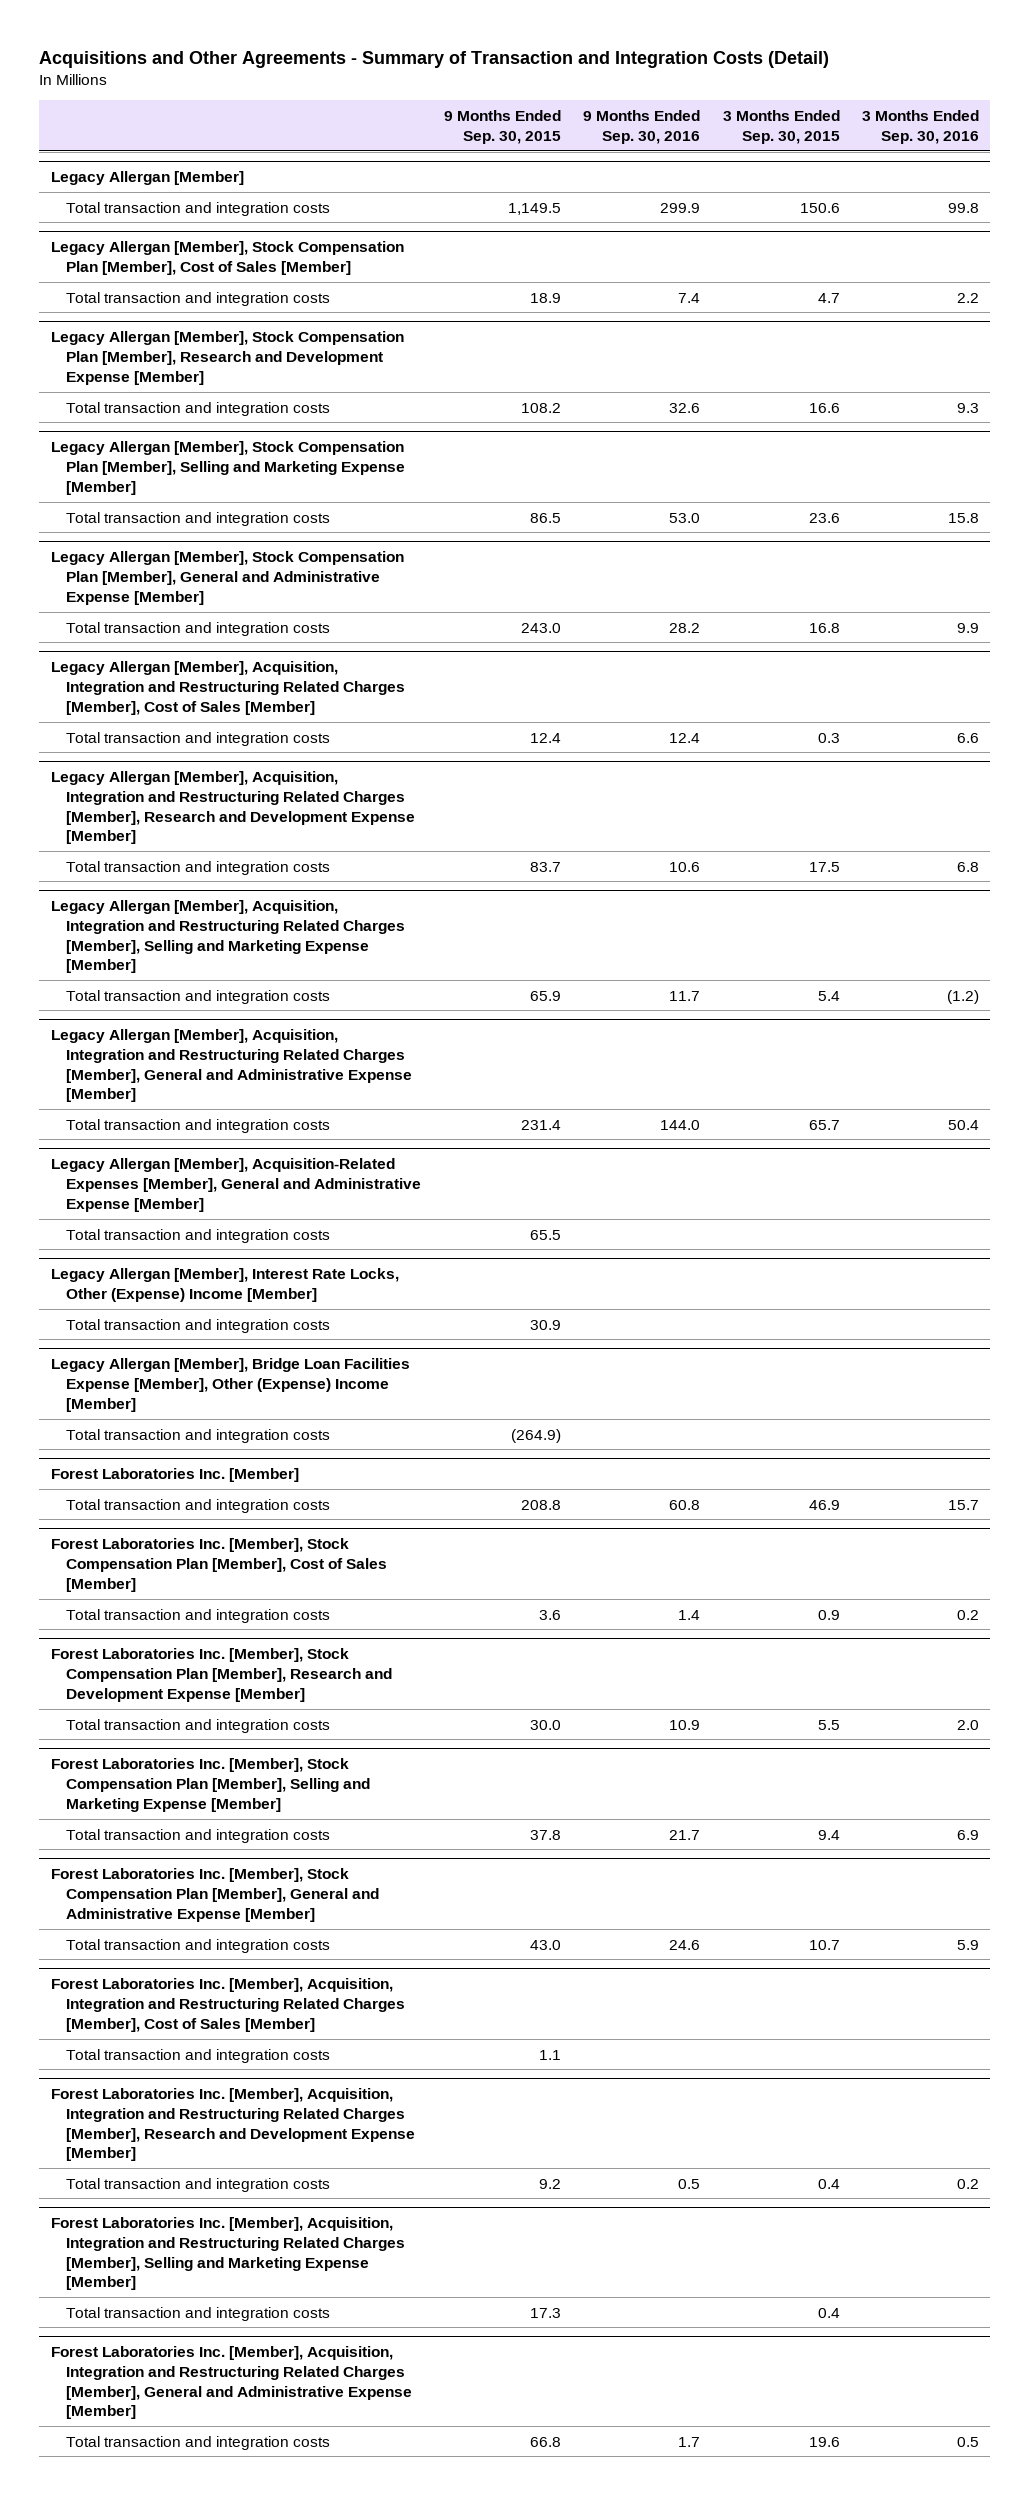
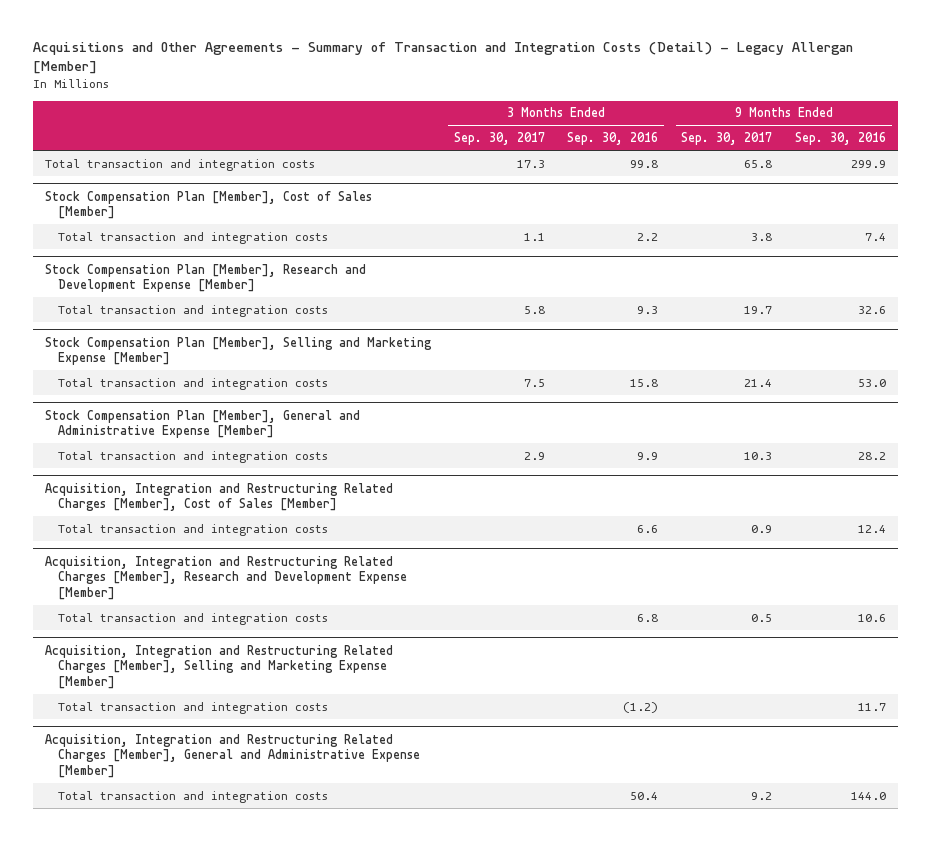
- Acquisitions and Other Agreements - Summary of Transaction and Integration Costs (Detail)
+ Acquisitions and Other Agreements - Summary of Transaction and Integration Costs (Detail) - Legacy Allergan [Member]
- | 9 Months Ended Sep. 30, 2015 | 9 Months Ended Sep. 30, 2016 | 3 Months Ended Sep. 30, 2015 | 3 Months Ended Sep. 30, 2016
+ | 3 Months Ended Sep. 30, 2017 | 3 Months Ended Sep. 30, 2016 | 9 Months Ended Sep. 30, 2017 | 9 Months Ended Sep. 30, 2016
- Legacy Allergan [Member]
- Legacy Allergan [Member], Stock Compensation Plan [Member], Cost of Sales [Member]
+ Stock Compensation Plan [Member], Cost of Sales [Member]
- Legacy Allergan [Member], Stock Compensation Plan [Member], Research and Development Expense [Member]
+ Stock Compensation Plan [Member], Research and Development Expense [Member]
- Legacy Allergan [Member], Stock Compensation Plan [Member], Selling and Marketing Expense [Member]
+ Stock Compensation Plan [Member], Selling and Marketing Expense [Member]
- Legacy Allergan [Member], Stock Compensation Plan [Member], General and Administrative Expense [Member]
+ Stock Compensation Plan [Member], General and Administrative Expense [Member]
- Legacy Allergan [Member], Acquisition, Integration and Restructuring Related Charges [Member], Cost of Sales [Member]
+ Acquisition, Integration and Restructuring Related Charges [Member], Cost of Sales [Member]
- Legacy Allergan [Member], Acquisition, Integration and Restructuring Related Charges [Member], Research and Development Expense [Member]
+ Acquisition, Integration and Restructuring Related Charges [Member], Research and Development Expense [Member]
- Legacy Allergan [Member], Acquisition, Integration and Restructuring Related Charges [Member], Selling and Marketing Expense [Member]
+ Acquisition, Integration and Restructuring Related Charges [Member], Selling and Marketing Expense [Member]
- Legacy Allergan [Member], Acquisition, Integration and Restructuring Related Charges [Member], General and Administrative Expense [Member]
+ Acquisition, Integration and Restructuring Related Charges [Member], General and Administrative Expense [Member]
- Legacy Allergan [Member], Acquisition-Related Expenses [Member], General and Administrative Expense [Member]
- Total transaction and integration costs | 65.5 | | |
- Legacy Allergan [Member], Interest Rate Locks, Other (Expense) Income [Member]
- Total transaction and integration costs | 30.9 | | |
- Legacy Allergan [Member], Bridge Loan Facilities Expense [Member], Other (Expense) Income [Member]
- Total transaction and integration costs | (264.9) | | |
- Forest Laboratories Inc. [Member]
- Total transaction and integration costs | 208.8 | 60.8 | 46.9 | 15.7
- Forest Laboratories Inc. [Member], Stock Compensation Plan [Member], Cost of Sales [Member]
- Total transaction and integration costs | 3.6 | 1.4 | 0.9 | 0.2
- Forest Laboratories Inc. [Member], Stock Compensation Plan [Member], Research and Development Expense [Member]
- Total transaction and integration costs | 30.0 | 10.9 | 5.5 | 2.0
- Forest Laboratories Inc. [Member], Stock Compensation Plan [Member], Selling and Marketing Expense [Member]
- Total transaction and integration costs | 37.8 | 21.7 | 9.4 | 6.9
- Forest Laboratories Inc. [Member], Stock Compensation Plan [Member], General and Administrative Expense [Member]
- Total transaction and integration costs | 43.0 | 24.6 | 10.7 | 5.9
- Forest Laboratories Inc. [Member], Acquisition, Integration and Restructuring Related Charges [Member], Cost of Sales [Member]
- Total transaction and integration costs | 1.1 | | |
- Forest Laboratories Inc. [Member], Acquisition, Integration and Restructuring Related Charges [Member], Research and Development Expense [Member]
- Total transaction and integration costs | 9.2 | 0.5 | 0.4 | 0.2
- Forest Laboratories Inc. [Member], Acquisition, Integration and Restructuring Related Charges [Member], Selling and Marketing Expense [Member]
- Total transaction and integration costs | 17.3 | | 0.4 |
- Forest Laboratories Inc. [Member], Acquisition, Integration and Restructuring Related Charges [Member], General and Administrative Expense [Member]
- Total transaction and integration costs | 66.8 | 1.7 | 19.6 | 0.5

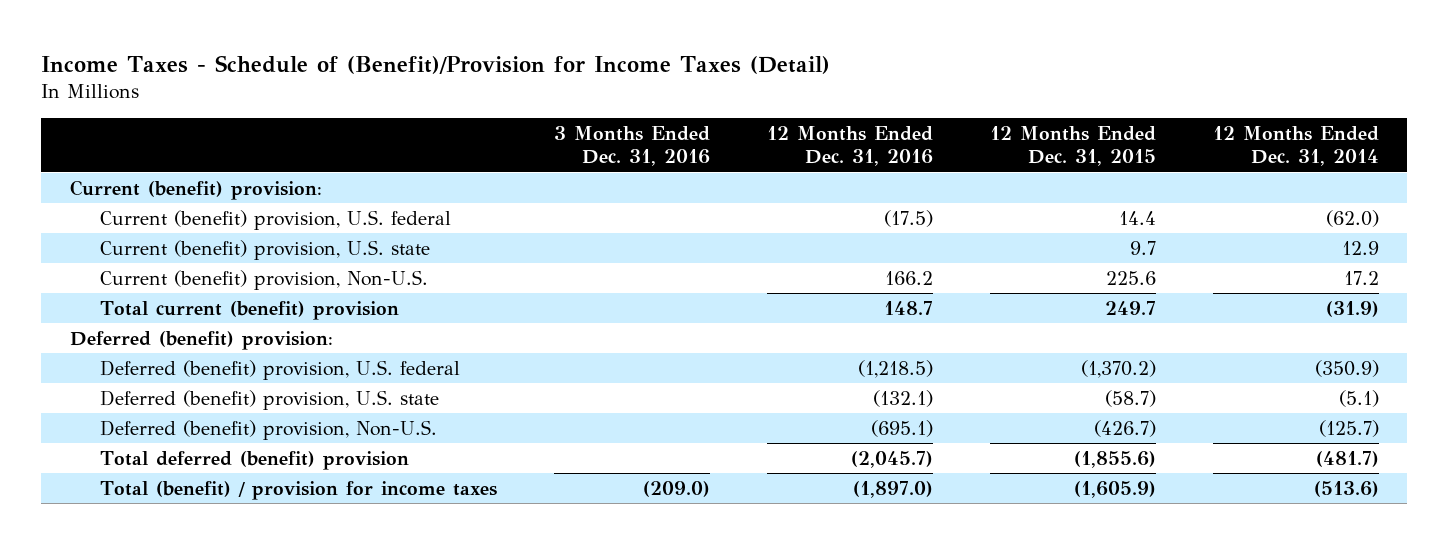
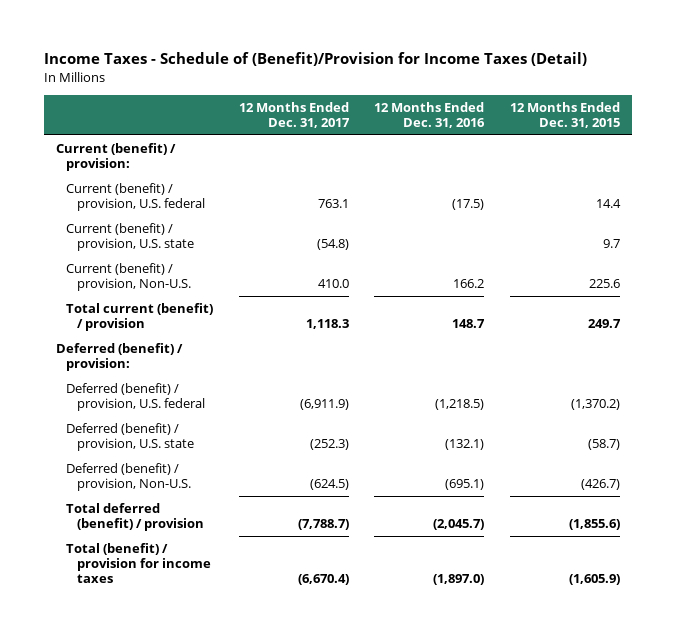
- | 3 Months Ended Dec. 31, 2016 | 12 Months Ended Dec. 31, 2016 | 12 Months Ended Dec. 31, 2015 | 12 Months Ended Dec. 31, 2014
+ | 12 Months Ended Dec. 31, 2017 | 12 Months Ended Dec. 31, 2016 | 12 Months Ended Dec. 31, 2015
- Current (benefit) provision:
- Current (benefit) provision, U.S. federal | | (17.5) | 14.4 | (62.0)
- Current (benefit) provision, U.S. state | | | 9.7 | 12.9
- Current (benefit) provision, Non-U.S. | | 166.2 | 225.6 | 17.2
- Total current (benefit) provision | | 148.7 | 249.7 | (31.9)
- Deferred (benefit) provision:
- Deferred (benefit) provision, U.S. federal | | (1,218.5) | (1,370.2) | (350.9)
- Deferred (benefit) provision, U.S. state | | (132.1) | (58.7) | (5.1)
- Deferred (benefit) provision, Non-U.S. | | (695.1) | (426.7) | (125.7)
- Total deferred (benefit) provision | | (2,045.7) | (1,855.6) | (481.7)
+ Current (benefit) / provision:
+ Current (benefit) / provision, U.S. federal | 763.1 | (17.5) | 14.4
+ Current (benefit) / provision, U.S. state | (54.8) | | 9.7
+ Current (benefit) / provision, Non-U.S. | 410.0 | 166.2 | 225.6
+ Total current (benefit) / provision | 1,118.3 | 148.7 | 249.7
+ Deferred (benefit) / provision:
+ Deferred (benefit) / provision, U.S. federal | (6,911.9) | (1,218.5) | (1,370.2)
+ Deferred (benefit) / provision, U.S. state | (252.3) | (132.1) | (58.7)
+ Deferred (benefit) / provision, Non-U.S. | (624.5) | (695.1) | (426.7)
+ Total deferred (benefit) / provision | (7,788.7) | (2,045.7) | (1,855.6)

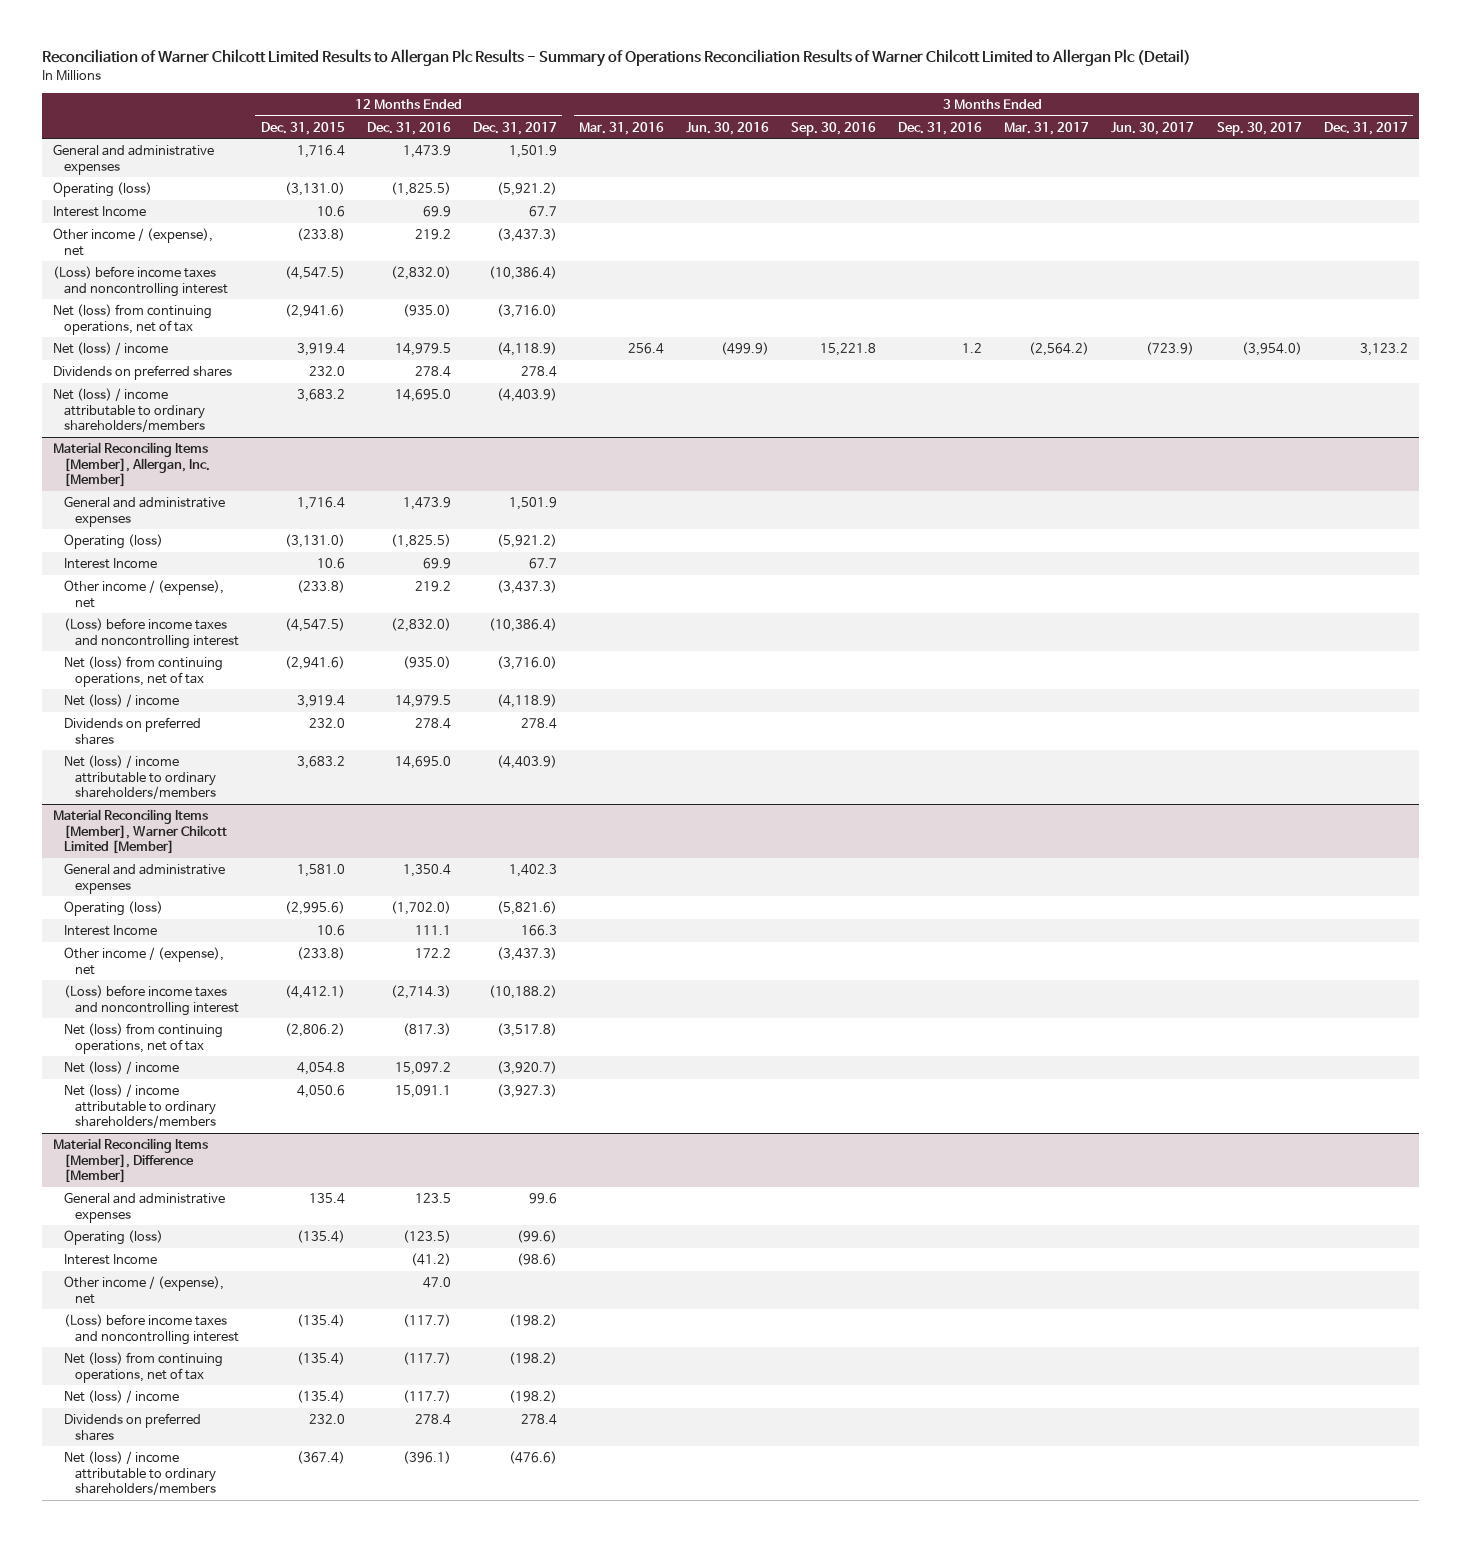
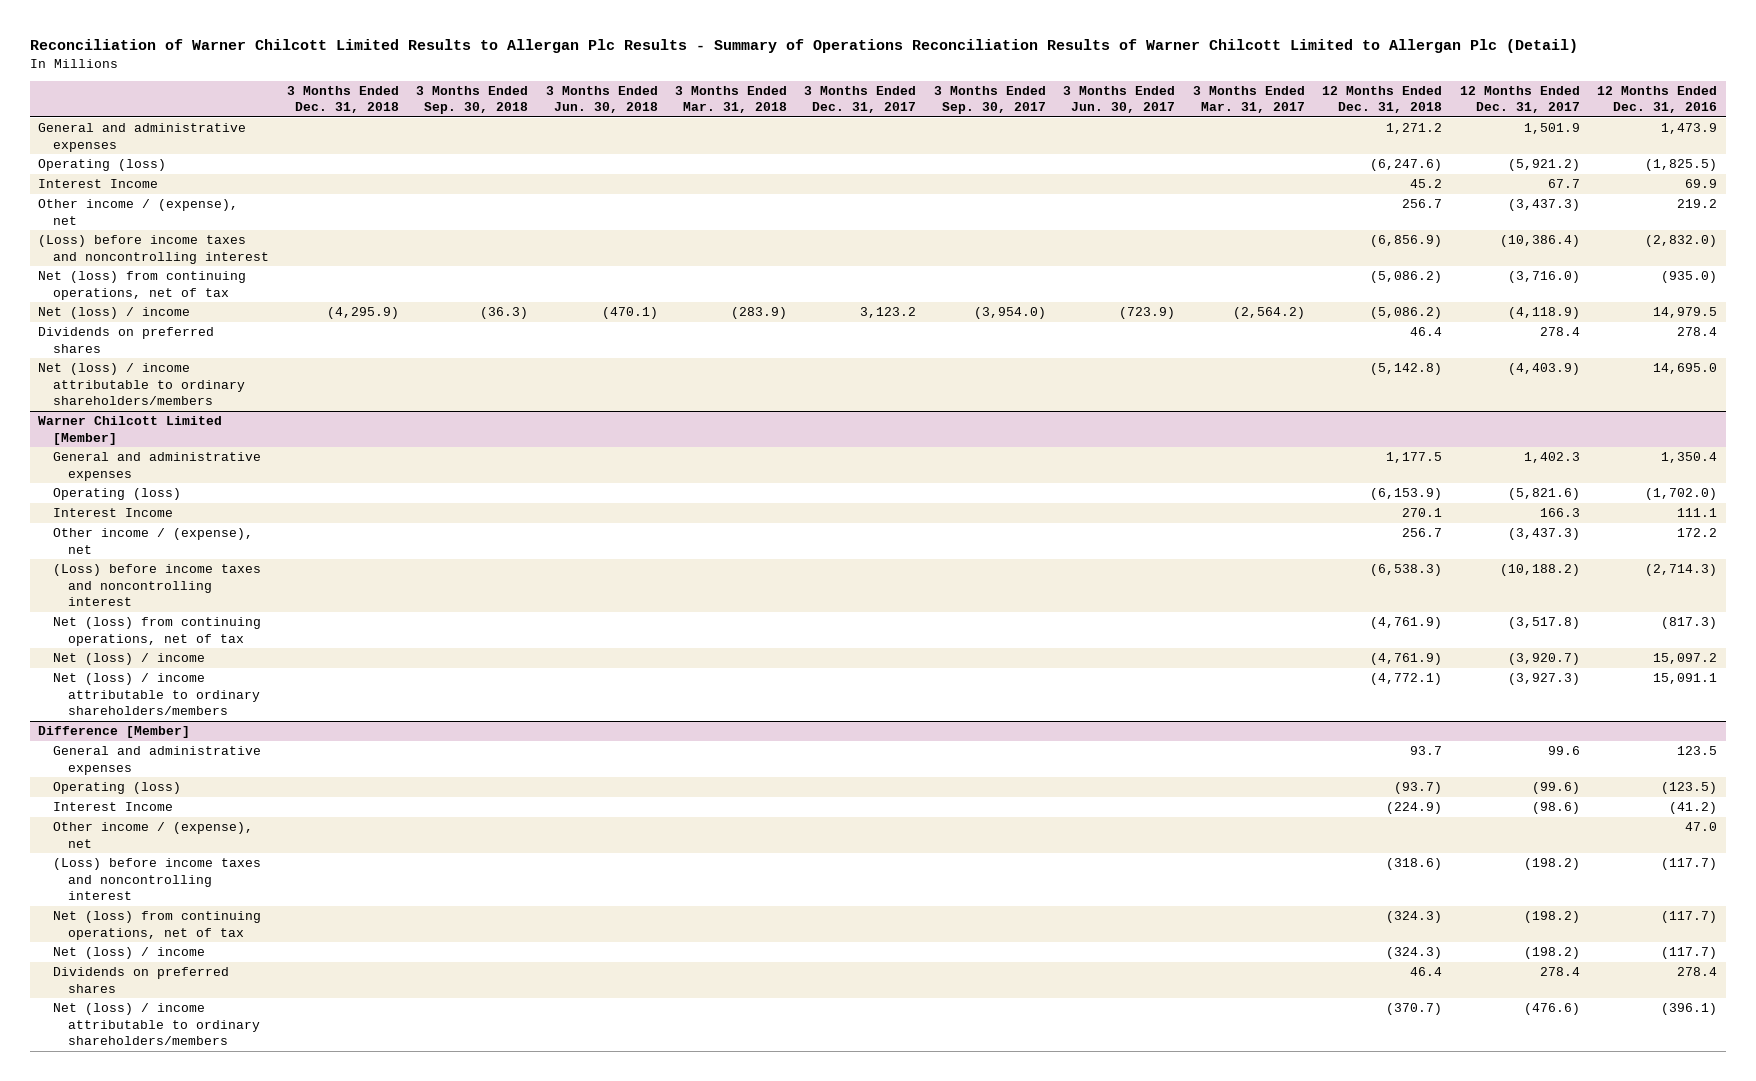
- | 12 Months Ended Dec. 31, 2015 | 12 Months Ended Dec. 31, 2016 | 12 Months Ended Dec. 31, 2017 | 3 Months Ended Mar. 31, 2016 | 3 Months Ended Jun. 30, 2016 | 3 Months Ended Sep. 30, 2016 | 3 Months Ended Dec. 31, 2016 | 3 Months Ended Mar. 31, 2017 | 3 Months Ended Jun. 30, 2017 | 3 Months Ended Sep. 30, 2017 | 3 Months Ended Dec. 31, 2017
+ | 3 Months Ended Dec. 31, 2018 | 3 Months Ended Sep. 30, 2018 | 3 Months Ended Jun. 30, 2018 | 3 Months Ended Mar. 31, 2018 | 3 Months Ended Dec. 31, 2017 | 3 Months Ended Sep. 30, 2017 | 3 Months Ended Jun. 30, 2017 | 3 Months Ended Mar. 31, 2017 | 12 Months Ended Dec. 31, 2018 | 12 Months Ended Dec. 31, 2017 | 12 Months Ended Dec. 31, 2016
- Material Reconciling Items [Member], Allergan, Inc. [Member]
- General and administrative expenses | 1,716.4 | 1,473.9 | 1,501.9 | | | | | | | |
- Operating (loss) | (3,131.0) | (1,825.5) | (5,921.2) | | | | | | | |
- Interest Income | 10.6 | 69.9 | 67.7 | | | | | | | |
- Other income / (expense), net | (233.8) | 219.2 | (3,437.3) | | | | | | | |
- (Loss) before income taxes and noncontrolling interest | (4,547.5) | (2,832.0) | (10,386.4) | | | | | | | |
- Net (loss) from continuing operations, net of tax | (2,941.6) | (935.0) | (3,716.0) | | | | | | | |
- Net (loss) / income | 3,919.4 | 14,979.5 | (4,118.9) | | | | | | | |
- Dividends on preferred shares | 232.0 | 278.4 | 278.4 | | | | | | | |
- Net (loss) / income attributable to ordinary shareholders/members | 3,683.2 | 14,695.0 | (4,403.9) | | | | | | | |
- Material Reconciling Items [Member], Warner Chilcott Limited [Member]
+ Warner Chilcott Limited [Member]
- Material Reconciling Items [Member], Difference [Member]
+ Difference [Member]

